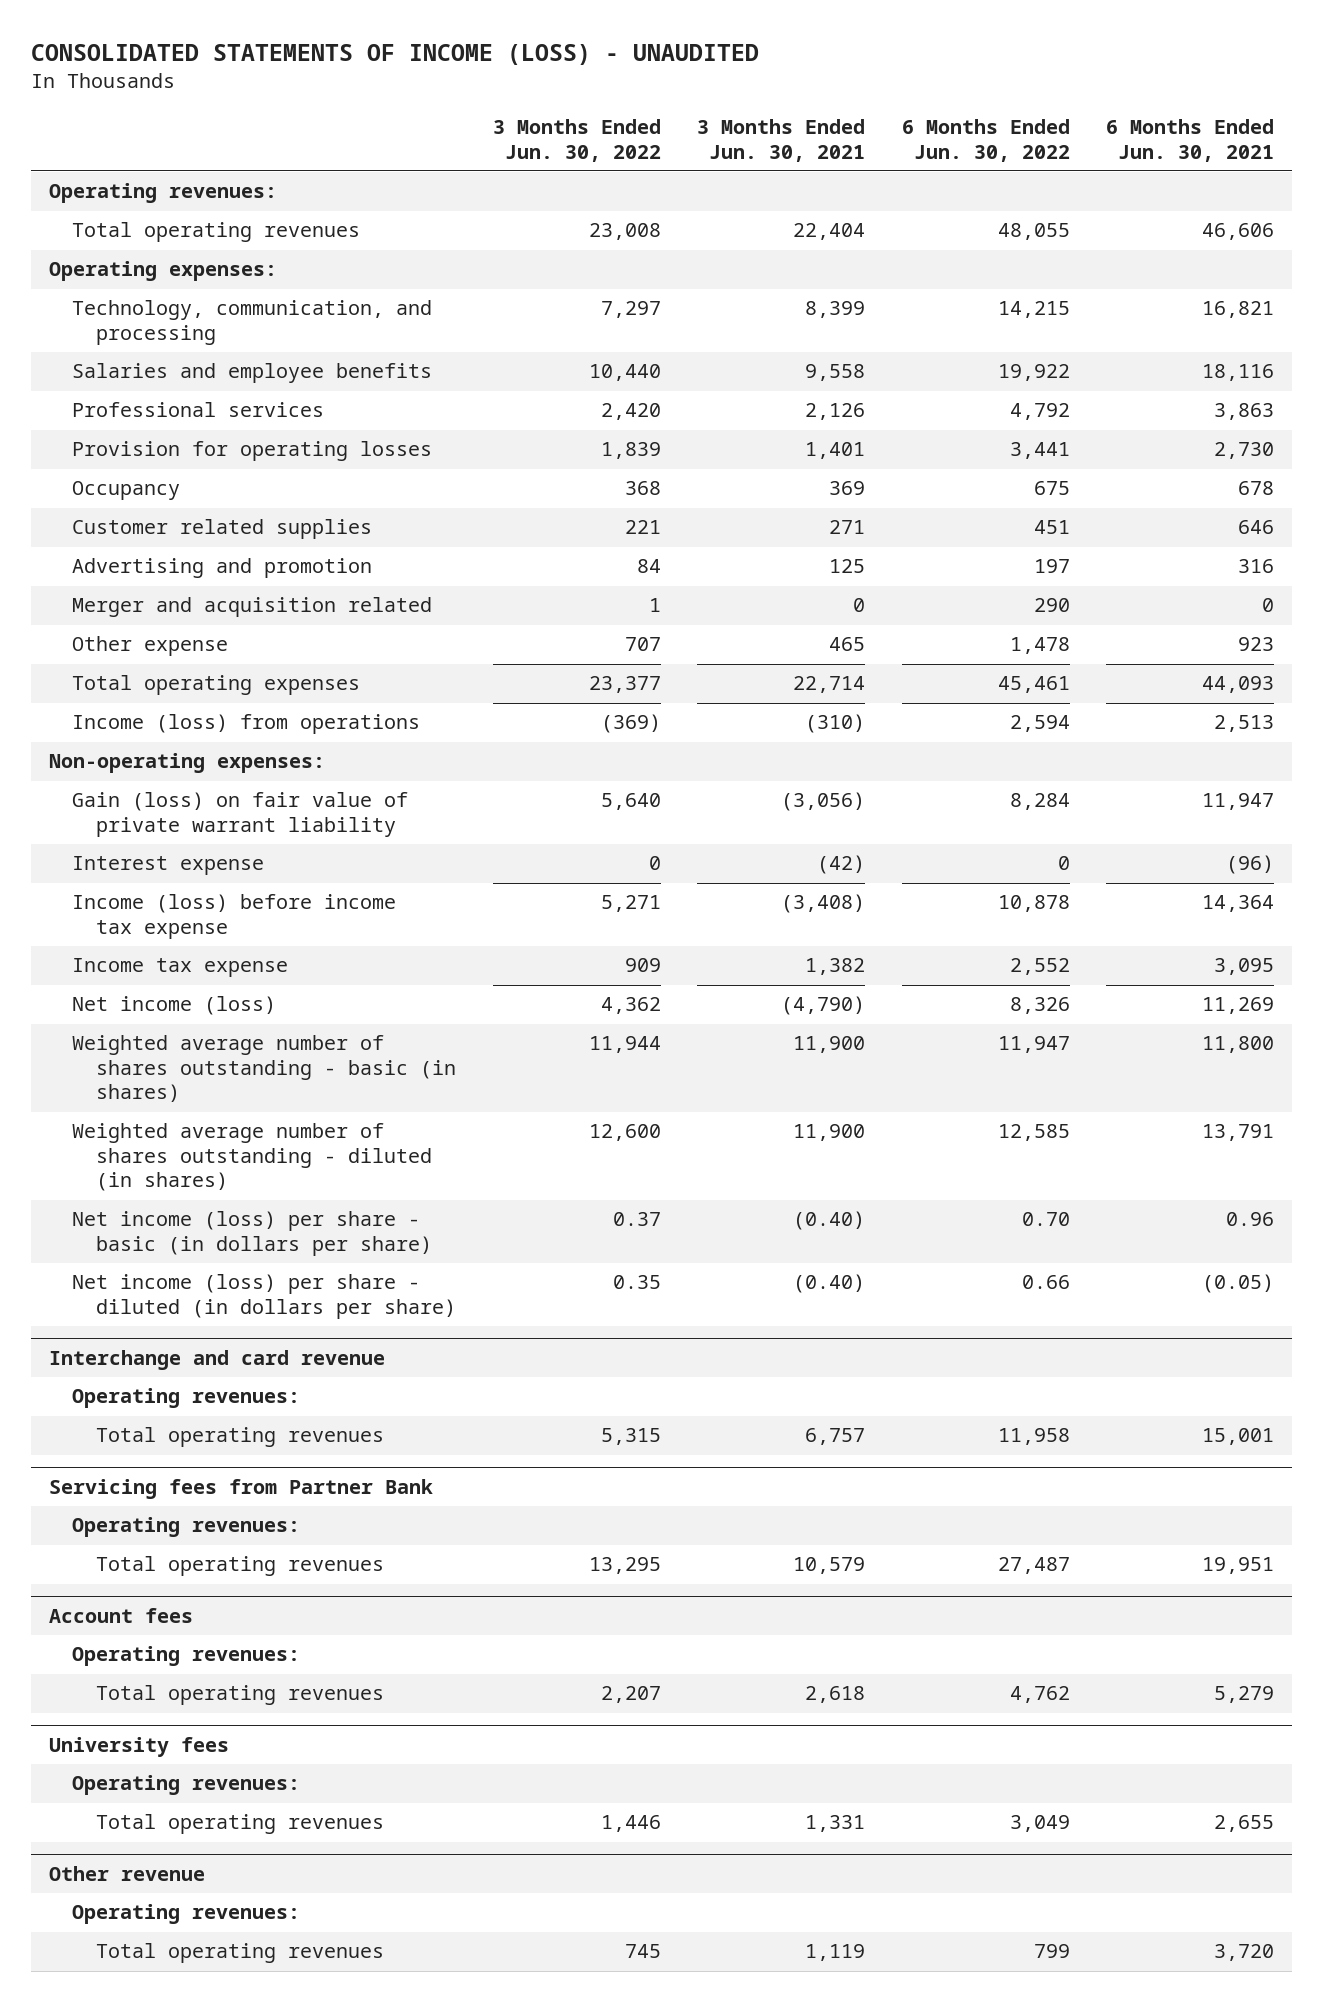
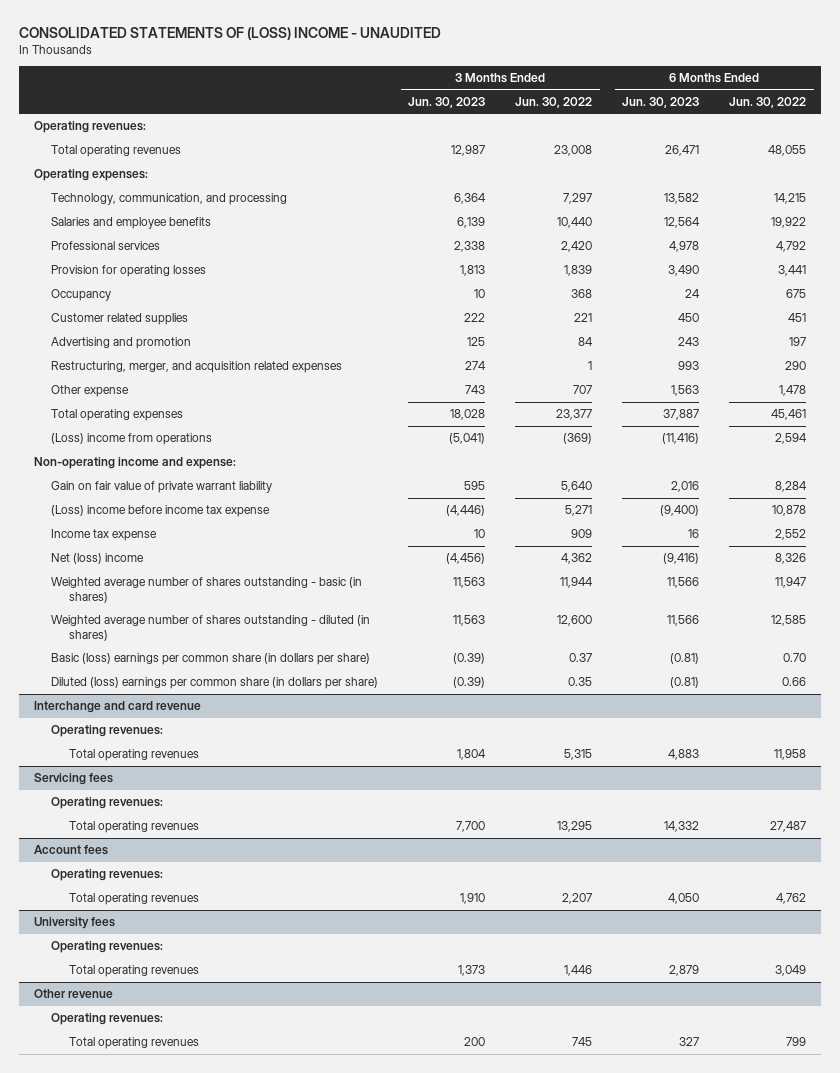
- CONSOLIDATED STATEMENTS OF INCOME (LOSS) - UNAUDITED
+ CONSOLIDATED STATEMENTS OF (LOSS) INCOME - UNAUDITED
- | 3 Months Ended Jun. 30, 2022 | 3 Months Ended Jun. 30, 2021 | 6 Months Ended Jun. 30, 2022 | 6 Months Ended Jun. 30, 2021
+ | 3 Months Ended Jun. 30, 2023 | 3 Months Ended Jun. 30, 2022 | 6 Months Ended Jun. 30, 2023 | 6 Months Ended Jun. 30, 2022
- Merger and acquisition related | 1 | 0 | 290 | 0
+ Restructuring, merger, and acquisition related expenses | 274 | 1 | 993 | 290
- Income (loss) from operations | (369) | (310) | 2,594 | 2,513
- Non-operating expenses:
- Gain (loss) on fair value of private warrant liability | 5,640 | (3,056) | 8,284 | 11,947
- Interest expense | 0 | (42) | 0 | (96)
- Income (loss) before income tax expense | 5,271 | (3,408) | 10,878 | 14,364
+ (Loss) income from operations | (5,041) | (369) | (11,416) | 2,594
+ Non-operating income and expense:
+ Gain on fair value of private warrant liability | 595 | 5,640 | 2,016 | 8,284
+ (Loss) income before income tax expense | (4,446) | 5,271 | (9,400) | 10,878
- Net income (loss) | 4,362 | (4,790) | 8,326 | 11,269
+ Net (loss) income | (4,456) | 4,362 | (9,416) | 8,326
- Net income (loss) per share - basic (in dollars per share) | 0.37 | (0.40) | 0.70 | 0.96
- Net income (loss) per share - diluted (in dollars per share) | 0.35 | (0.40) | 0.66 | (0.05)
+ Basic (loss) earnings per common share (in dollars per share) | (0.39) | 0.37 | (0.81) | 0.70
+ Diluted (loss) earnings per common share (in dollars per share) | (0.39) | 0.35 | (0.81) | 0.66
- Servicing fees from Partner Bank
+ Servicing fees

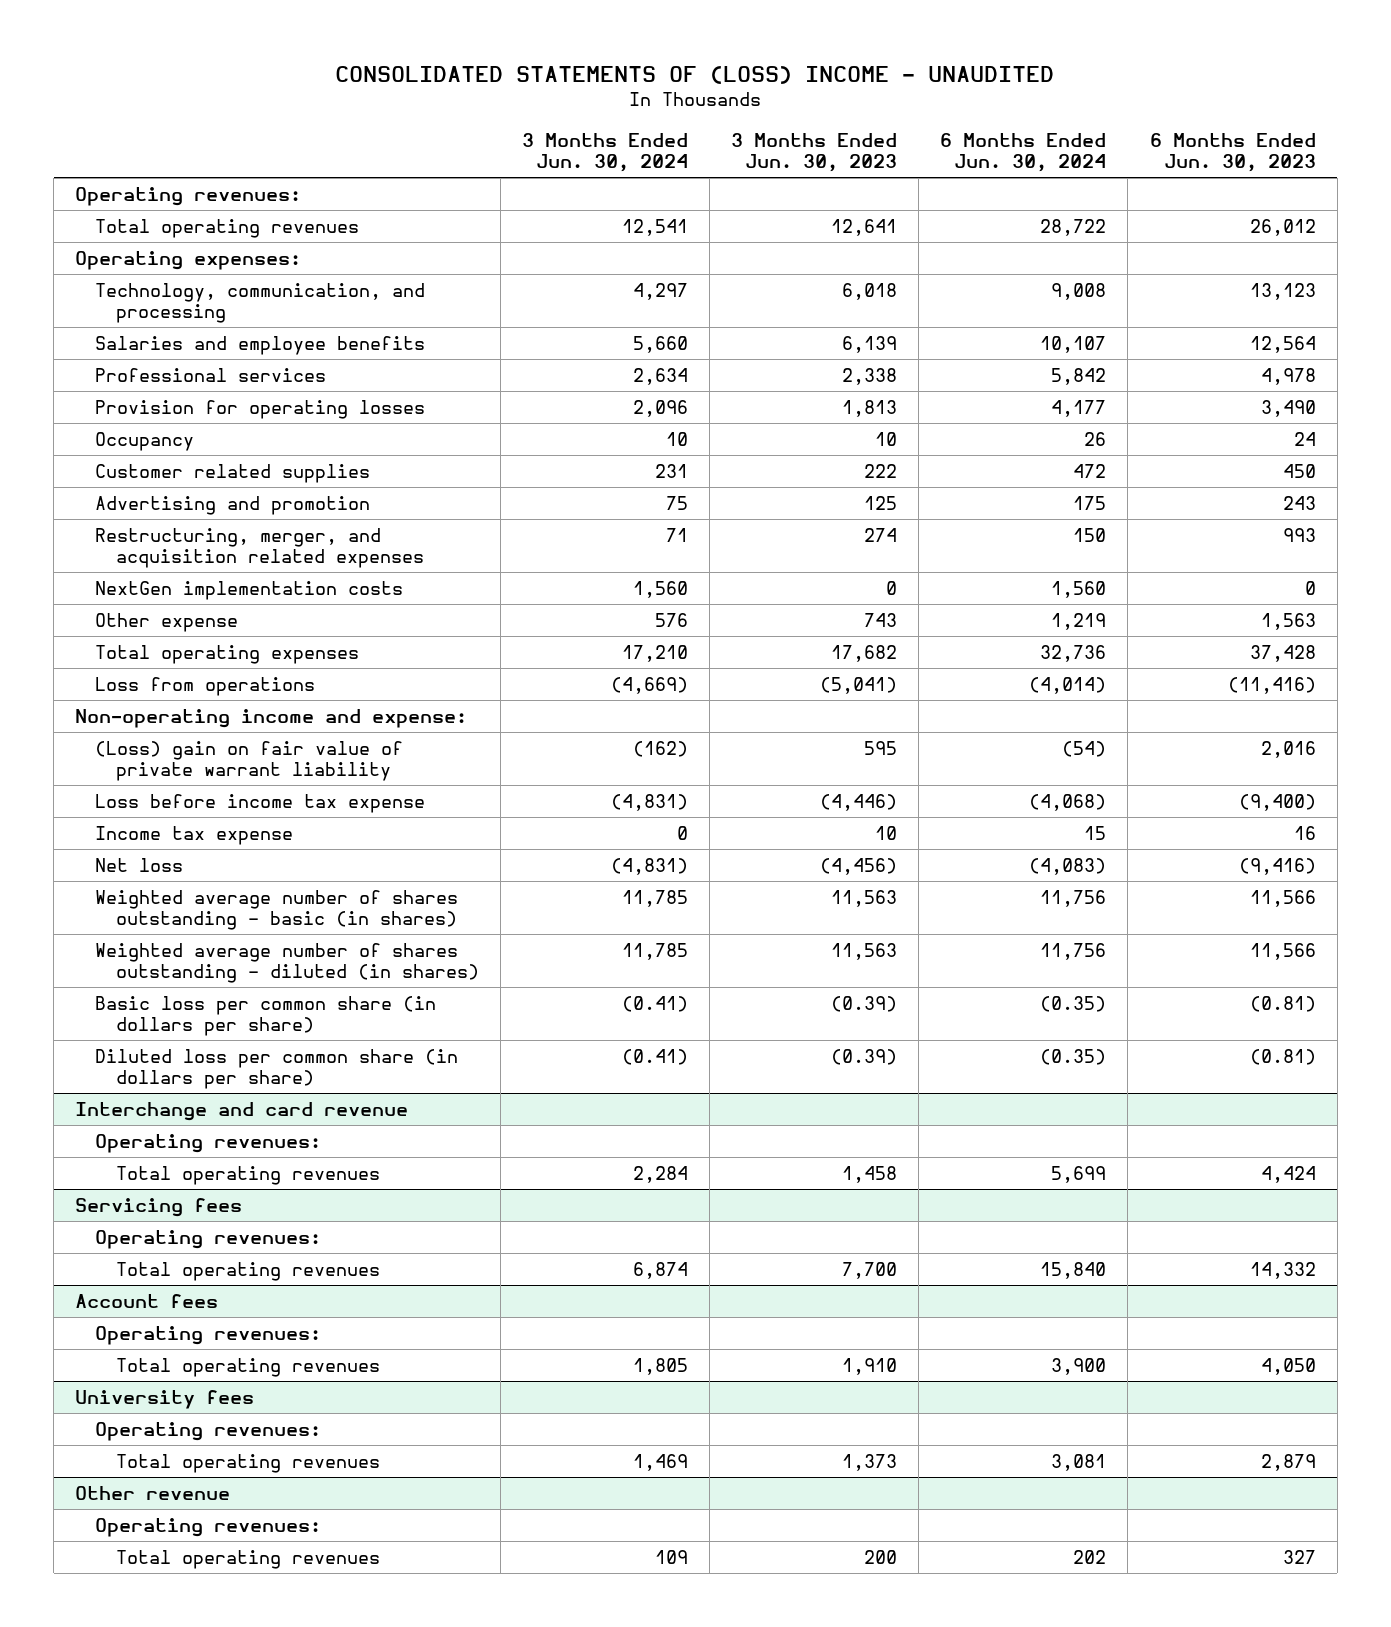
- | 3 Months Ended Jun. 30, 2023 | 3 Months Ended Jun. 30, 2022 | 6 Months Ended Jun. 30, 2023 | 6 Months Ended Jun. 30, 2022
+ | 3 Months Ended Jun. 30, 2024 | 3 Months Ended Jun. 30, 2023 | 6 Months Ended Jun. 30, 2024 | 6 Months Ended Jun. 30, 2023
- Total operating revenues | 12,987 | 23,008 | 26,471 | 48,055
+ Total operating revenues | 12,541 | 12,641 | 28,722 | 26,012
- Technology, communication, and processing | 6,364 | 7,297 | 13,582 | 14,215
+ Technology, communication, and processing | 4,297 | 6,018 | 9,008 | 13,123
+ NextGen implementation costs | 1,560 | 0 | 1,560 | 0
- Total operating expenses | 18,028 | 23,377 | 37,887 | 45,461
- (Loss) income from operations | (5,041) | (369) | (11,416) | 2,594
+ Total operating expenses | 17,210 | 17,682 | 32,736 | 37,428
+ Loss from operations | (4,669) | (5,041) | (4,014) | (11,416)
- Gain on fair value of private warrant liability | 595 | 5,640 | 2,016 | 8,284
- (Loss) income before income tax expense | (4,446) | 5,271 | (9,400) | 10,878
+ (Loss) gain on fair value of private warrant liability | (162) | 595 | (54) | 2,016
+ Loss before income tax expense | (4,831) | (4,446) | (4,068) | (9,400)
- Net (loss) income | (4,456) | 4,362 | (9,416) | 8,326
+ Net loss | (4,831) | (4,456) | (4,083) | (9,416)
- Basic (loss) earnings per common share (in dollars per share) | (0.39) | 0.37 | (0.81) | 0.70
- Diluted (loss) earnings per common share (in dollars per share) | (0.39) | 0.35 | (0.81) | 0.66
+ Basic loss per common share (in dollars per share) | (0.41) | (0.39) | (0.35) | (0.81)
+ Diluted loss per common share (in dollars per share) | (0.41) | (0.39) | (0.35) | (0.81)
@ Interchange and card revenue
- Total operating revenues | 1,804 | 5,315 | 4,883 | 11,958
+ Total operating revenues | 2,284 | 1,458 | 5,699 | 4,424

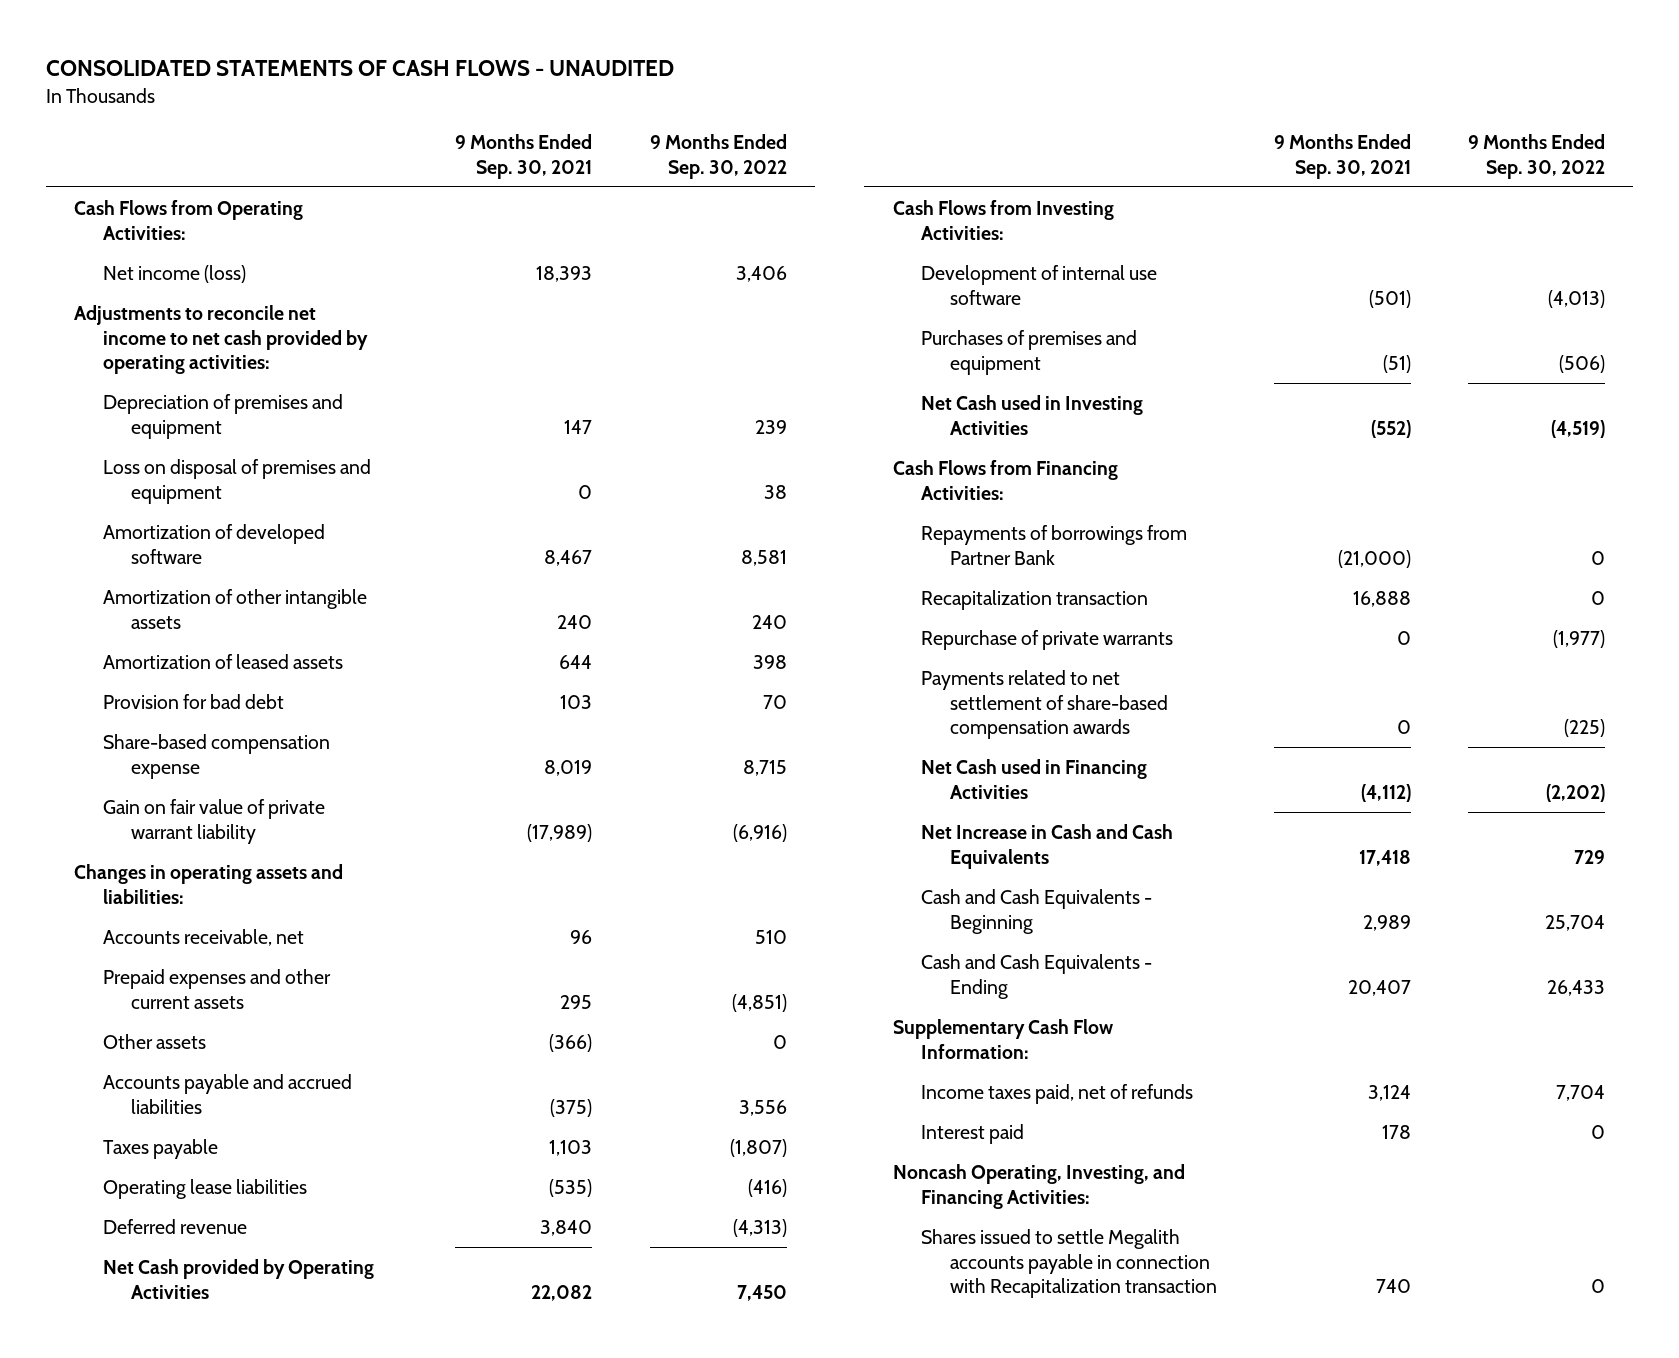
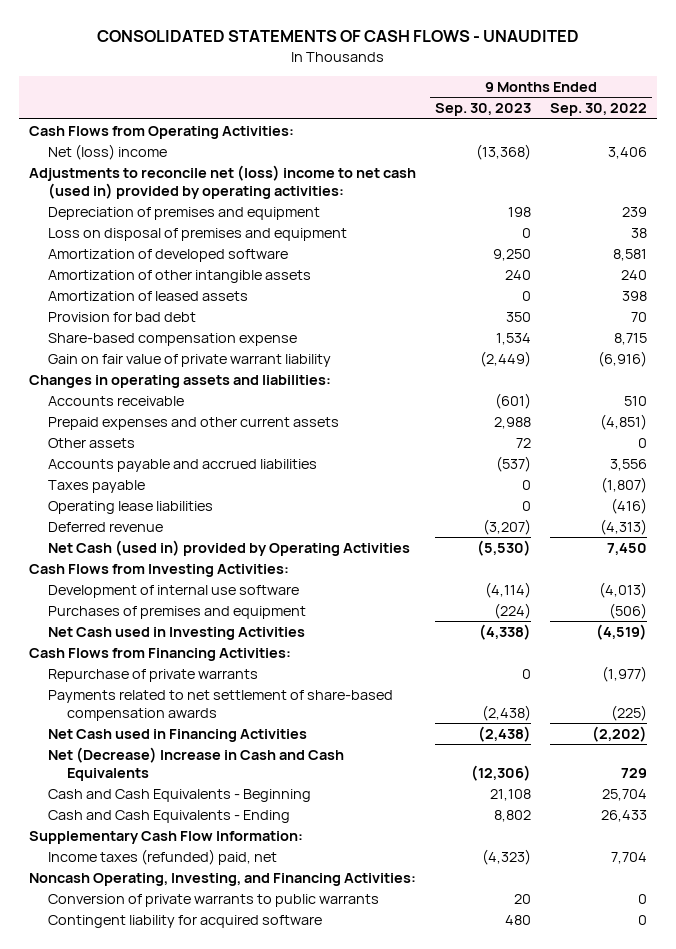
- | 9 Months Ended Sep. 30, 2021 | 9 Months Ended Sep. 30, 2022
+ | 9 Months Ended Sep. 30, 2023 | 9 Months Ended Sep. 30, 2022
- Net income (loss) | 18,393 | 3,406
- Adjustments to reconcile net income to net cash provided by operating activities:
+ Net (loss) income | (13,368) | 3,406
+ Adjustments to reconcile net (loss) income to net cash (used in) provided by operating activities:
- Accounts receivable, net | 96 | 510
+ Accounts receivable | (601) | 510
- Net Cash provided by Operating Activities | 22,082 | 7,450
+ Net Cash (used in) provided by Operating Activities | (5,530) | 7,450
- Repayments of borrowings from Partner Bank | (21,000) | 0
- Recapitalization transaction | 16,888 | 0
- Net Increase in Cash and Cash Equivalents | 17,418 | 729
+ Net (Decrease) Increase in Cash and Cash Equivalents | (12,306) | 729
- Income taxes paid, net of refunds | 3,124 | 7,704
- Interest paid | 178 | 0
+ Income taxes (refunded) paid, net | (4,323) | 7,704
- Shares issued to settle Megalith accounts payable in connection with Recapitalization transaction | 740 | 0
+ Conversion of private warrants to public warrants | 20 | 0
+ Contingent liability for acquired software | 480 | 0

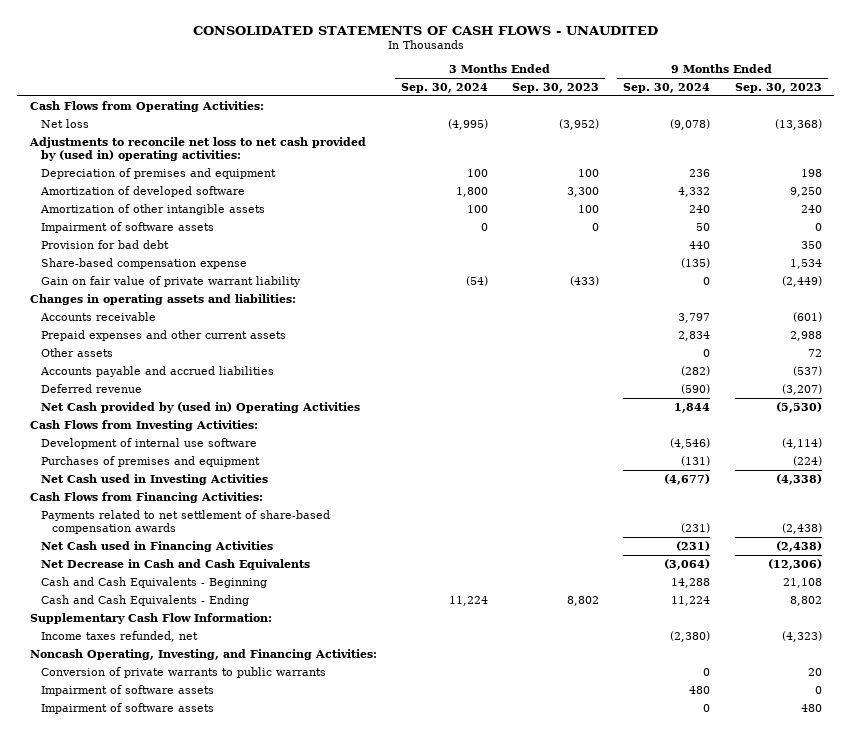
- | 9 Months Ended Sep. 30, 2023 | 9 Months Ended Sep. 30, 2022
+ | 3 Months Ended Sep. 30, 2024 | 3 Months Ended Sep. 30, 2023 | 9 Months Ended Sep. 30, 2024 | 9 Months Ended Sep. 30, 2023
- Net (loss) income | (13,368) | 3,406
- Adjustments to reconcile net (loss) income to net cash (used in) provided by operating activities:
+ Net loss | (4,995) | (3,952) | (9,078) | (13,368)
+ Adjustments to reconcile net loss to net cash provided by (used in) operating activities:
- Loss on disposal of premises and equipment | 0 | 38
- Amortization of leased assets | 0 | 398
+ Impairment of software assets | 0 | 0 | 50 | 0
- Taxes payable | 0 | (1,807)
- Operating lease liabilities | 0 | (416)
- Net Cash (used in) provided by Operating Activities | (5,530) | 7,450
+ Net Cash provided by (used in) Operating Activities | | | 1,844 | (5,530)
- Repurchase of private warrants | 0 | (1,977)
- Net (Decrease) Increase in Cash and Cash Equivalents | (12,306) | 729
+ Net Decrease in Cash and Cash Equivalents | | | (3,064) | (12,306)
- Income taxes (refunded) paid, net | (4,323) | 7,704
+ Income taxes refunded, net | | | (2,380) | (4,323)
- Contingent liability for acquired software | 480 | 0
+ Impairment of software assets | | | 480 | 0
+ Impairment of software assets | | | 0 | 480

